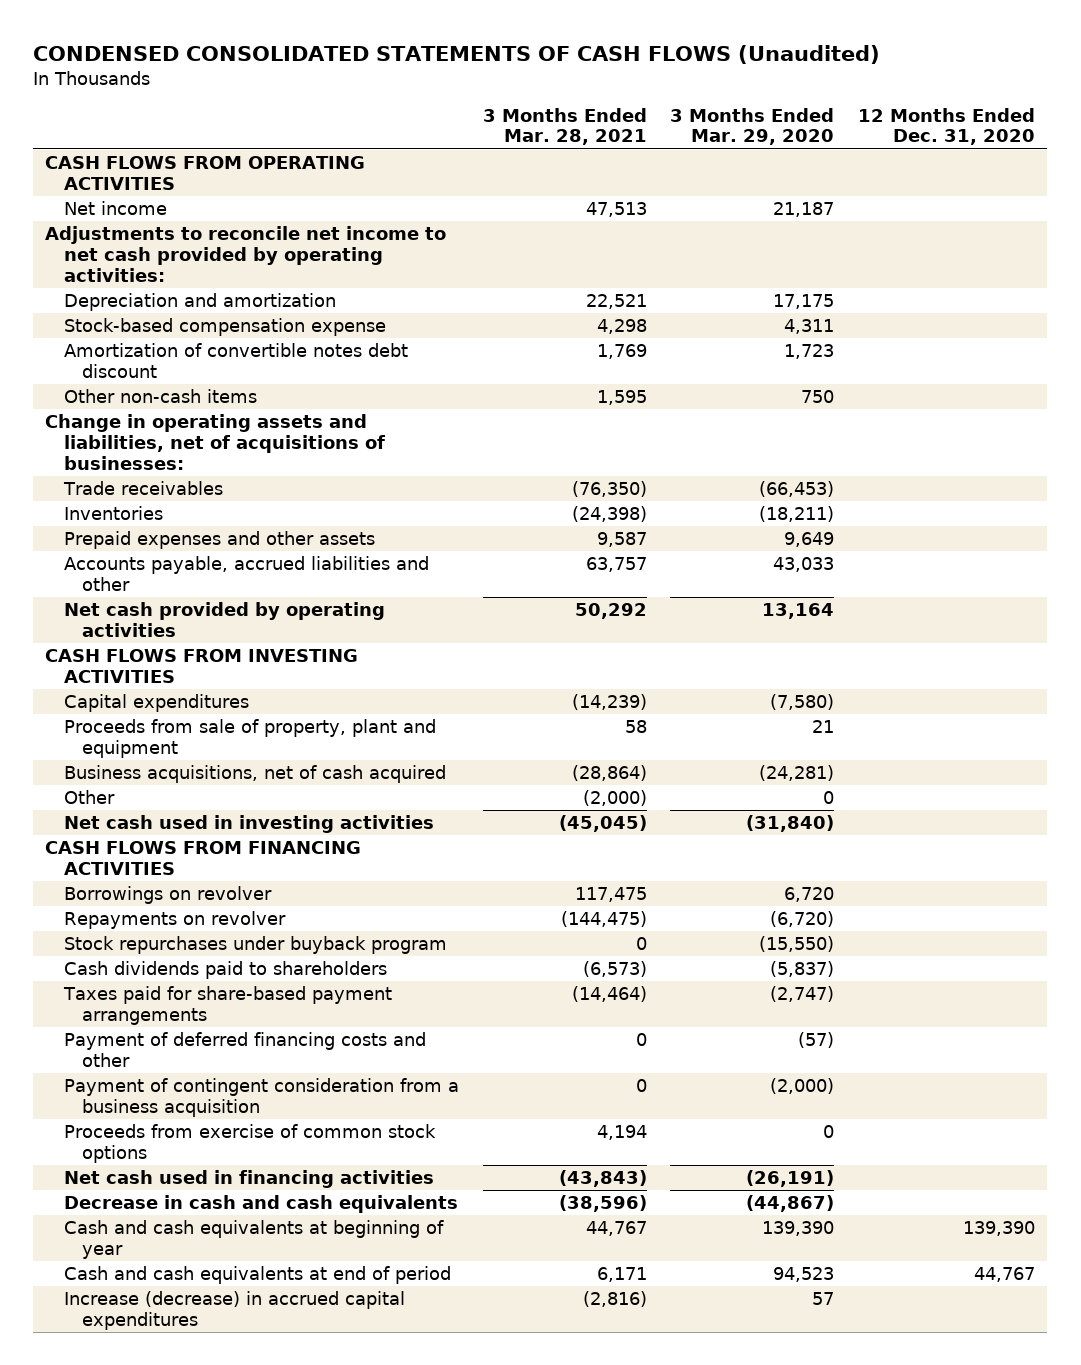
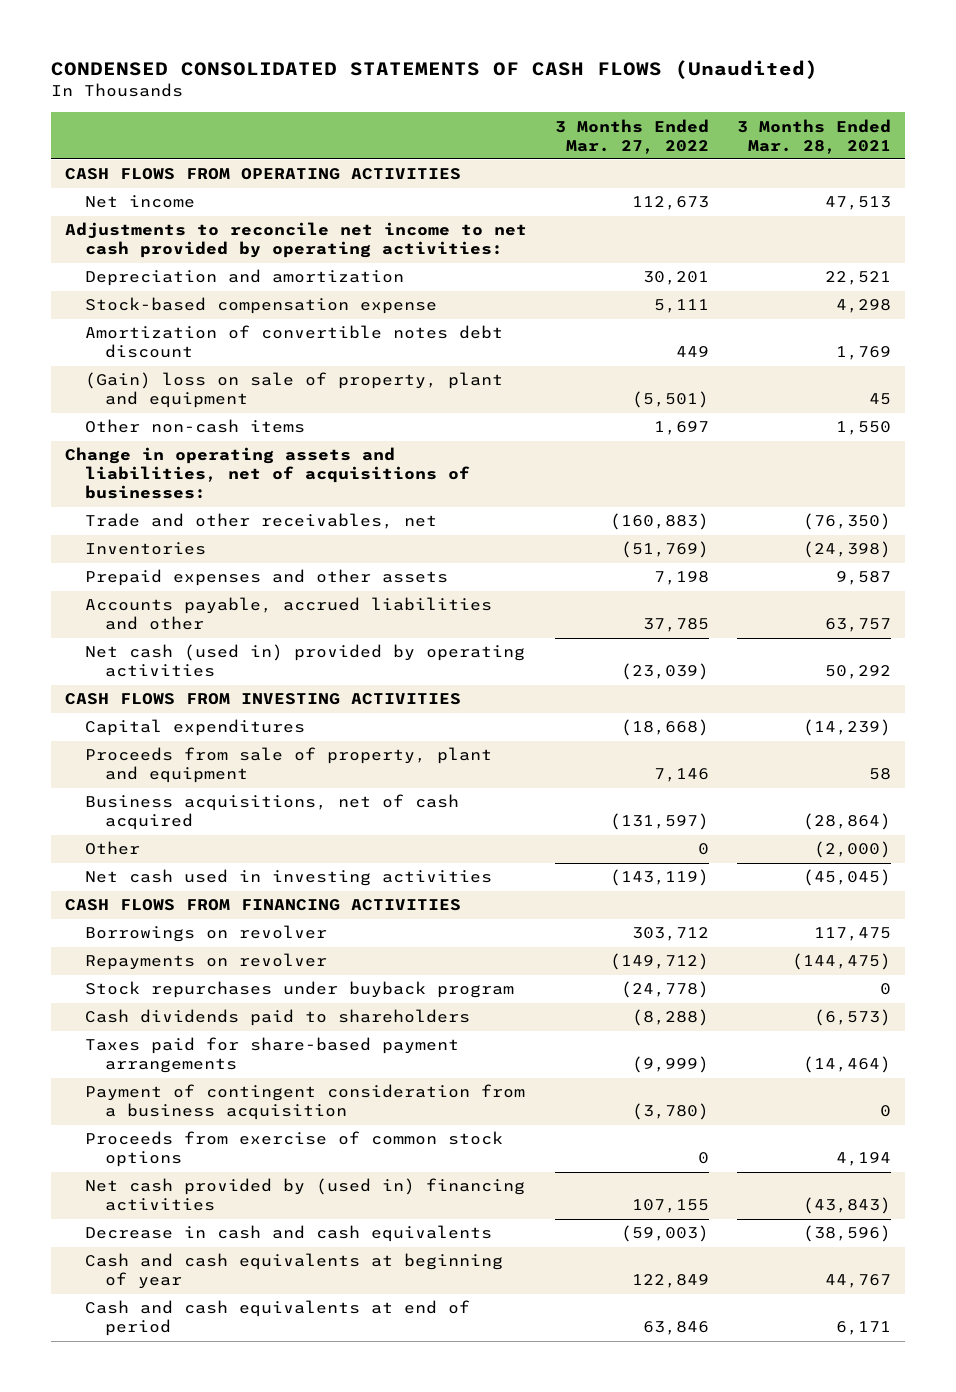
- | 3 Months Ended Mar. 28, 2021 | 3 Months Ended Mar. 29, 2020 | 12 Months Ended Dec. 31, 2020
+ | 3 Months Ended Mar. 27, 2022 | 3 Months Ended Mar. 28, 2021
- Other non-cash items | 1,595 | 750 |
+ (Gain) loss on sale of property, plant and equipment | (5,501) | 45
+ Other non-cash items | 1,697 | 1,550
- Trade receivables | (76,350) | (66,453) |
+ Trade and other receivables, net | (160,883) | (76,350)
- Net cash provided by operating activities | 50,292 | 13,164 |
+ Net cash (used in) provided by operating activities | (23,039) | 50,292
- Payment of deferred financing costs and other | 0 | (57) |
- Net cash used in financing activities | (43,843) | (26,191) |
+ Net cash provided by (used in) financing activities | 107,155 | (43,843)
- Increase (decrease) in accrued capital expenditures | (2,816) | 57 |

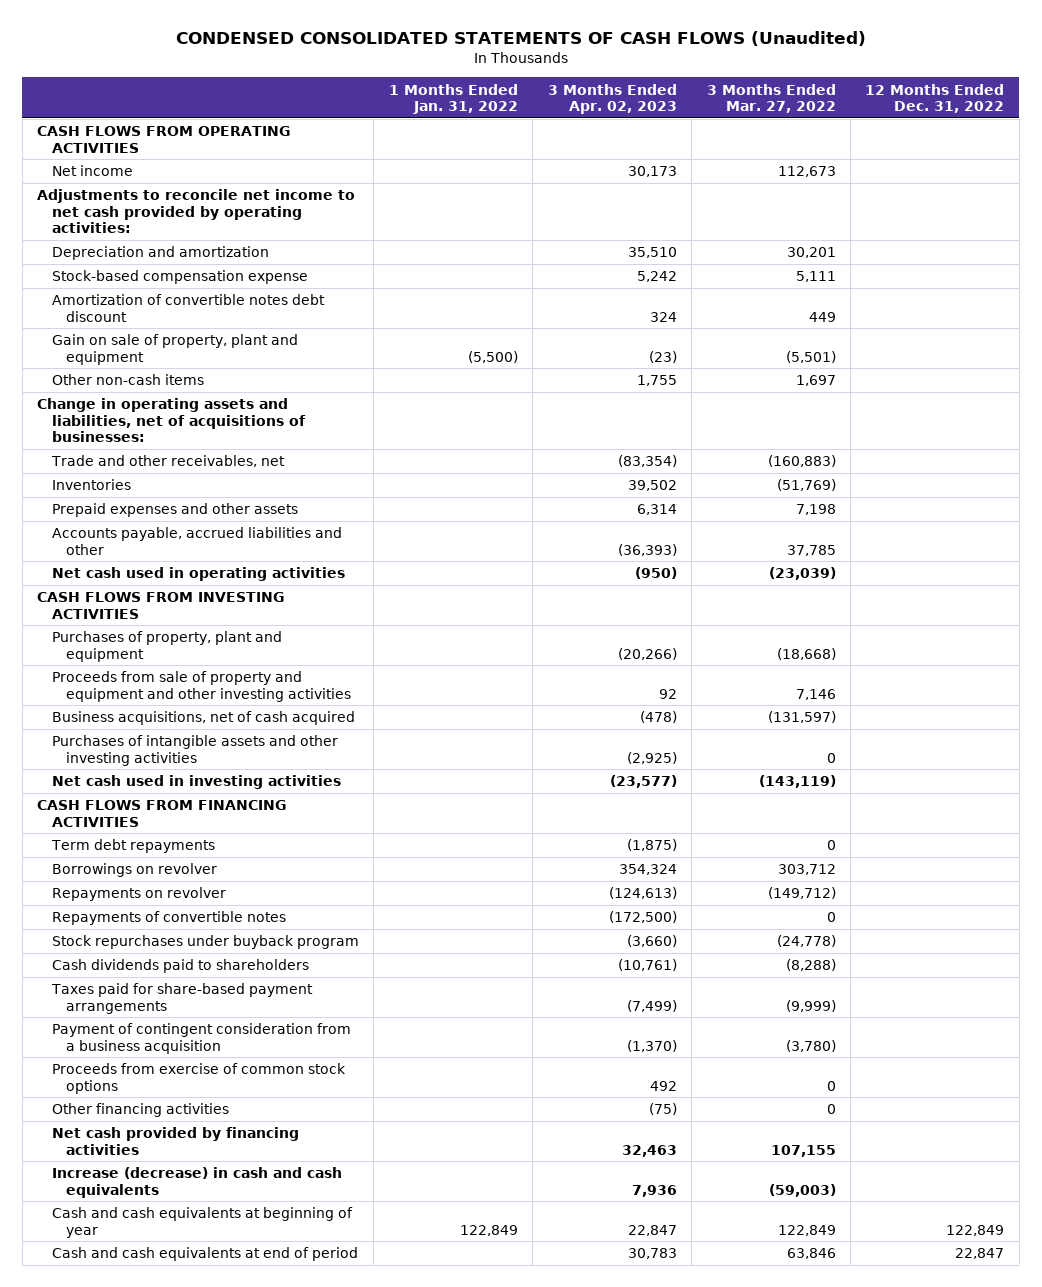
- | 3 Months Ended Mar. 27, 2022 | 3 Months Ended Mar. 28, 2021
+ | 1 Months Ended Jan. 31, 2022 | 3 Months Ended Apr. 02, 2023 | 3 Months Ended Mar. 27, 2022 | 12 Months Ended Dec. 31, 2022
- (Gain) loss on sale of property, plant and equipment | (5,501) | 45
+ Gain on sale of property, plant and equipment | (5,500) | (23) | (5,501) |
- Net cash (used in) provided by operating activities | (23,039) | 50,292
+ Net cash used in operating activities | | (950) | (23,039) |
- Capital expenditures | (18,668) | (14,239)
- Proceeds from sale of property, plant and equipment | 7,146 | 58
+ Purchases of property, plant and equipment | | (20,266) | (18,668) |
+ Proceeds from sale of property and equipment and other investing activities | | 92 | 7,146 |
- Other | 0 | (2,000)
+ Purchases of intangible assets and other investing activities | | (2,925) | 0 |
+ Term debt repayments | | (1,875) | 0 |
+ Repayments of convertible notes | | (172,500) | 0 |
- Net cash provided by (used in) financing activities | 107,155 | (43,843)
- Decrease in cash and cash equivalents | (59,003) | (38,596)
+ Other financing activities | | (75) | 0 |
+ Net cash provided by financing activities | | 32,463 | 107,155 |
+ Increase (decrease) in cash and cash equivalents | | 7,936 | (59,003) |

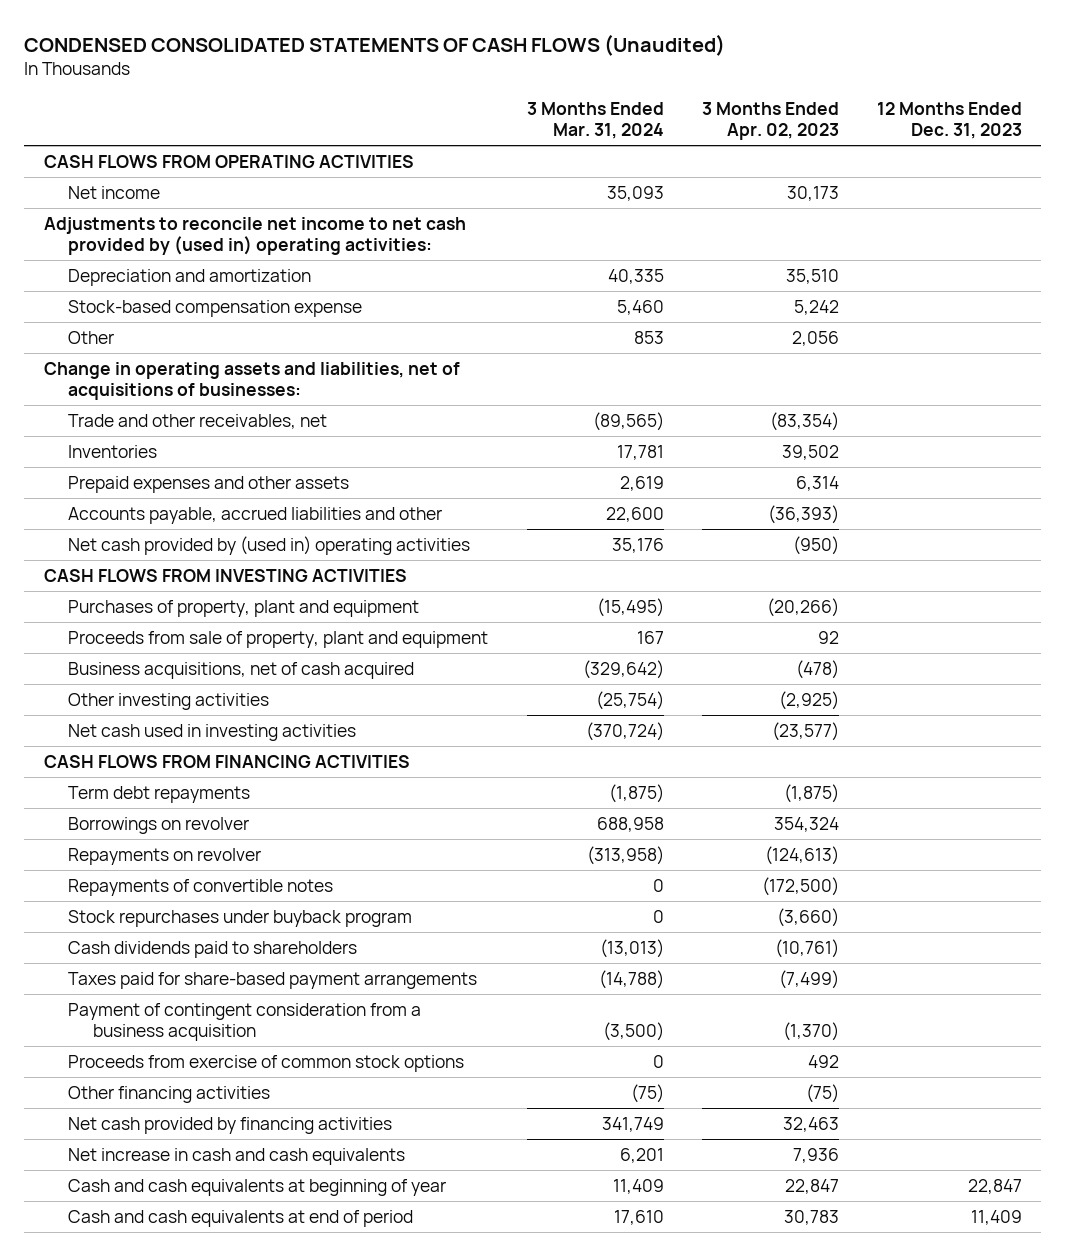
- | 1 Months Ended Jan. 31, 2022 | 3 Months Ended Apr. 02, 2023 | 3 Months Ended Mar. 27, 2022 | 12 Months Ended Dec. 31, 2022
+ | 3 Months Ended Mar. 31, 2024 | 3 Months Ended Apr. 02, 2023 | 12 Months Ended Dec. 31, 2023
- Adjustments to reconcile net income to net cash provided by operating activities:
+ Adjustments to reconcile net income to net cash provided by (used in) operating activities:
- Amortization of convertible notes debt discount | | 324 | 449 |
- Gain on sale of property, plant and equipment | (5,500) | (23) | (5,501) |
- Other non-cash items | | 1,755 | 1,697 |
+ Other | 853 | 2,056 |
- Net cash used in operating activities | | (950) | (23,039) |
+ Net cash provided by (used in) operating activities | 35,176 | (950) |
- Proceeds from sale of property and equipment and other investing activities | | 92 | 7,146 |
+ Proceeds from sale of property, plant and equipment | 167 | 92 |
- Purchases of intangible assets and other investing activities | | (2,925) | 0 |
+ Other investing activities | (25,754) | (2,925) |
- Increase (decrease) in cash and cash equivalents | | 7,936 | (59,003) |
+ Net increase in cash and cash equivalents | 6,201 | 7,936 |

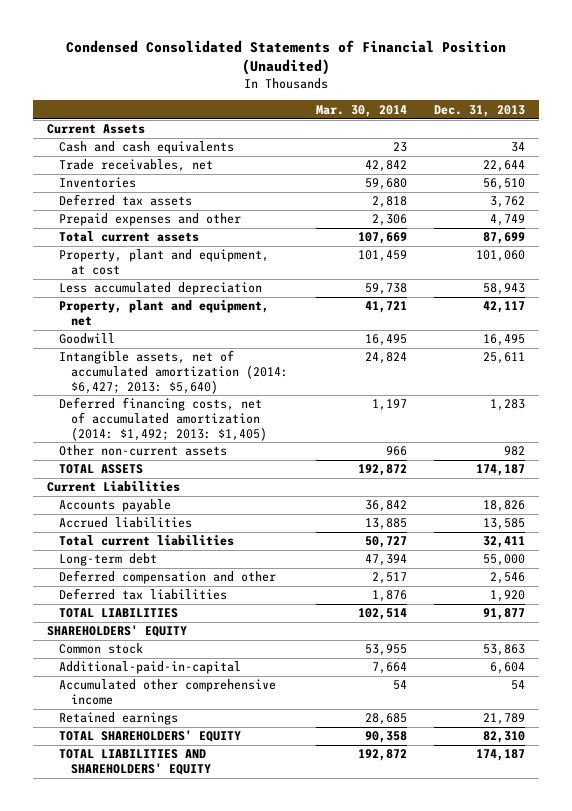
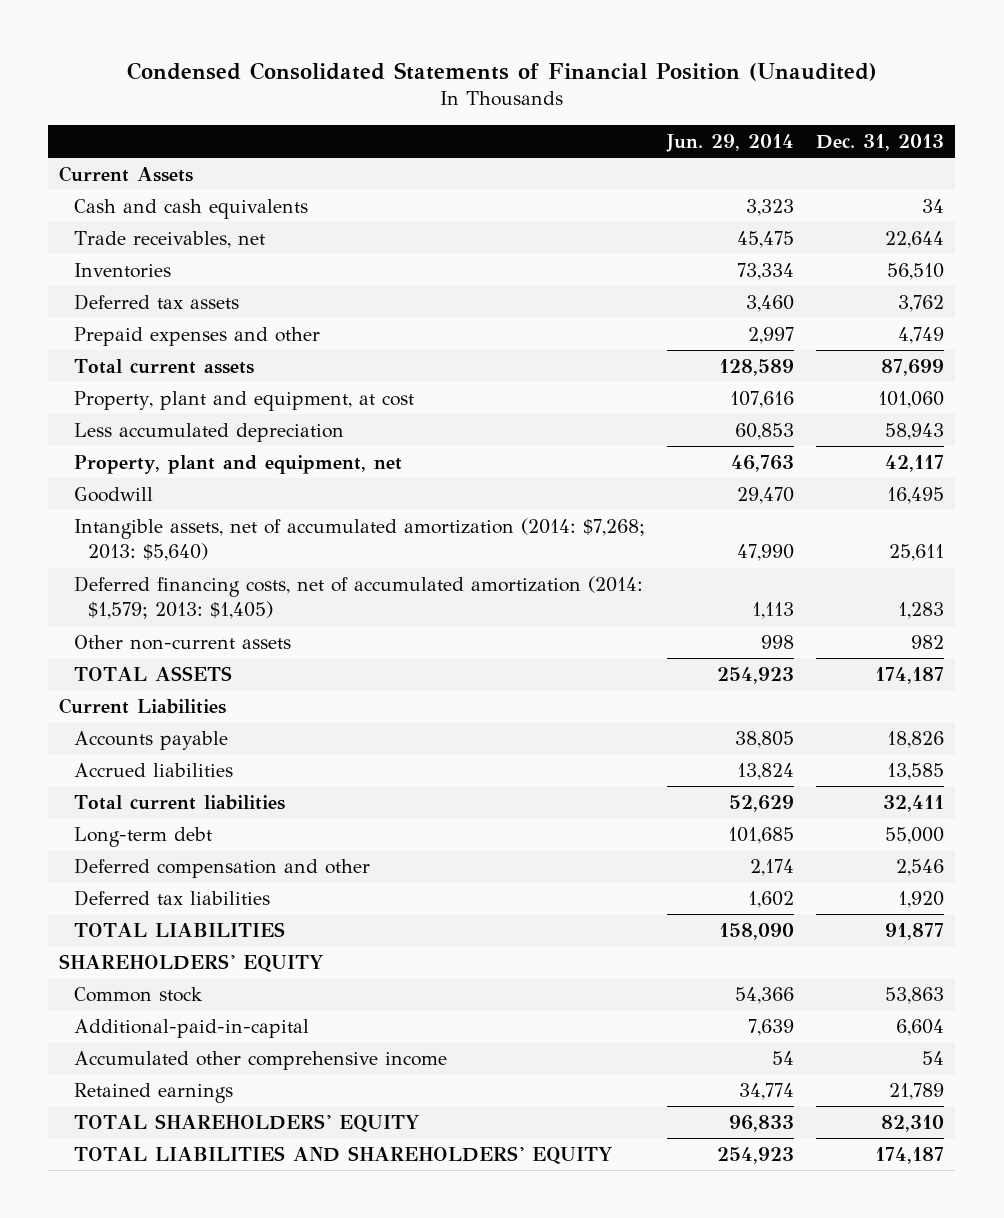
- | Mar. 30, 2014 | Dec. 31, 2013
+ | Jun. 29, 2014 | Dec. 31, 2013
- Intangible assets, net of accumulated amortization (2014: $6,427; 2013: $5,640) | 24,824 | 25,611
- Deferred financing costs, net of accumulated amortization (2014: $1,492; 2013: $1,405) | 1,197 | 1,283
+ Intangible assets, net of accumulated amortization (2014: $7,268; 2013: $5,640) | 47,990 | 25,611
+ Deferred financing costs, net of accumulated amortization (2014: $1,579; 2013: $1,405) | 1,113 | 1,283

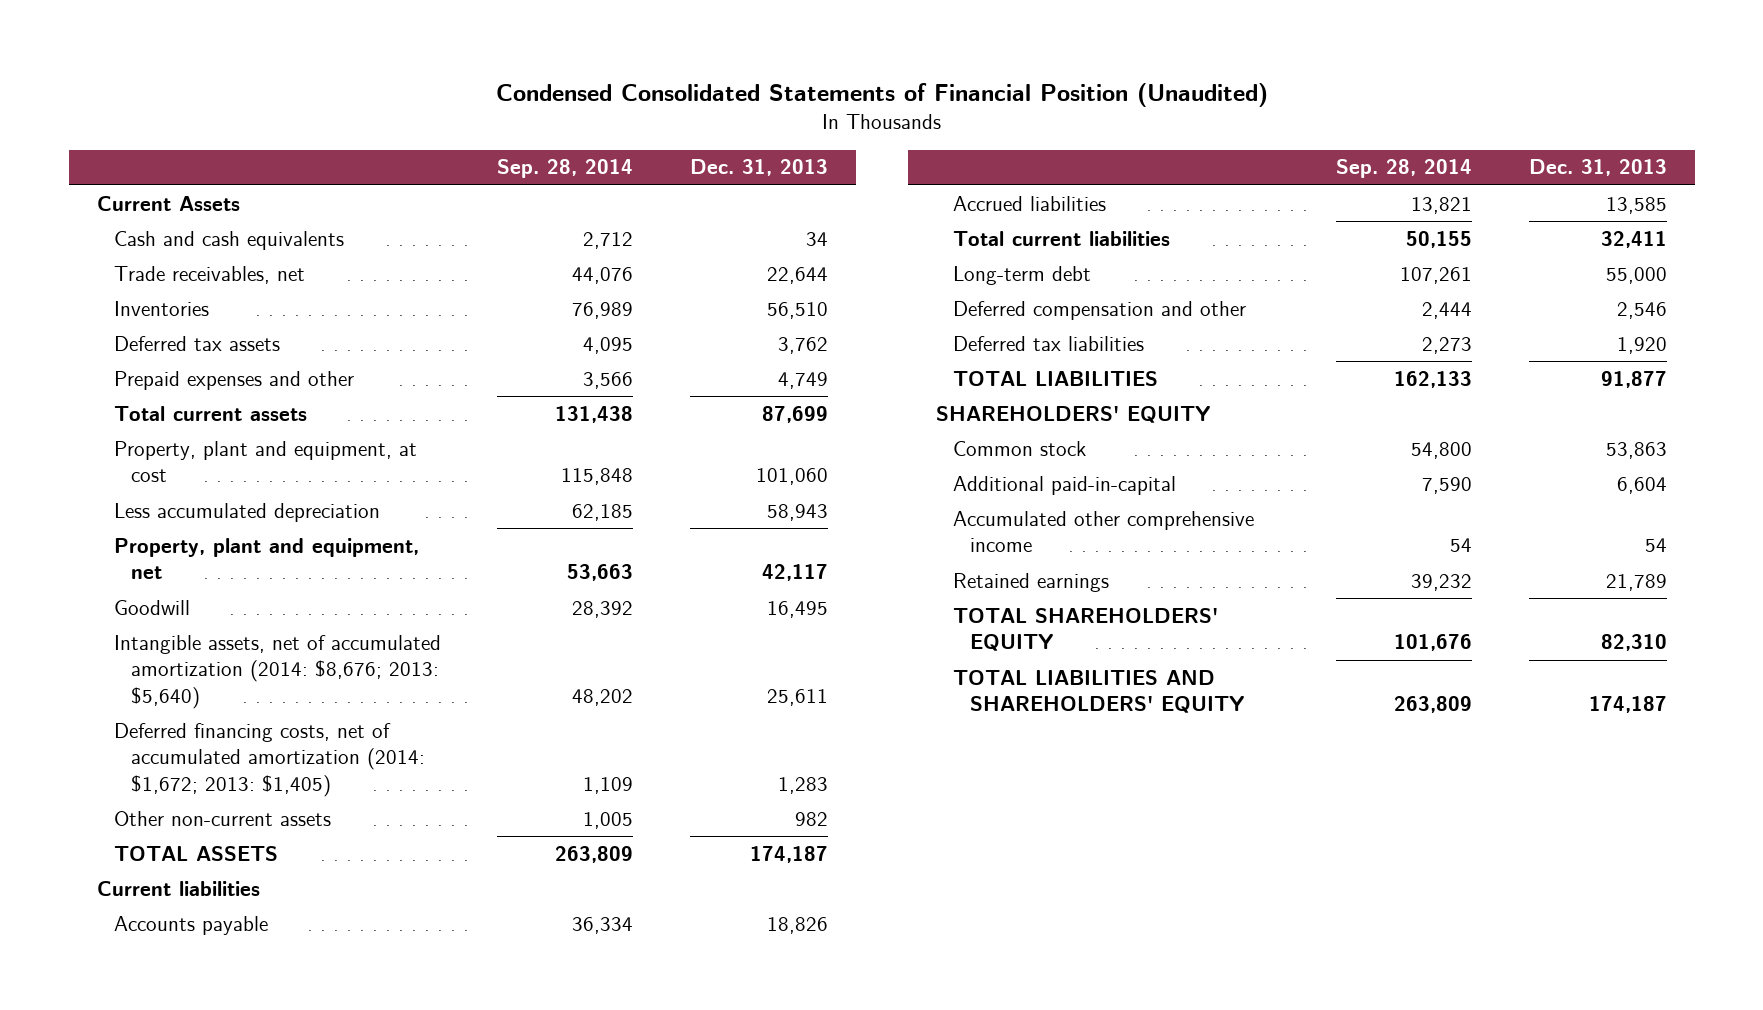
- | Jun. 29, 2014 | Dec. 31, 2013
+ | Sep. 28, 2014 | Dec. 31, 2013
- Intangible assets, net of accumulated amortization (2014: $7,268; 2013: $5,640) | 47,990 | 25,611
- Deferred financing costs, net of accumulated amortization (2014: $1,579; 2013: $1,405) | 1,113 | 1,283
+ Intangible assets, net of accumulated amortization (2014: $8,676; 2013: $5,640) | 48,202 | 25,611
+ Deferred financing costs, net of accumulated amortization (2014: $1,672; 2013: $1,405) | 1,109 | 1,283
- Current Liabilities
+ Current liabilities
- Additional-paid-in-capital | 7,639 | 6,604
+ Additional paid-in-capital | 7,590 | 6,604

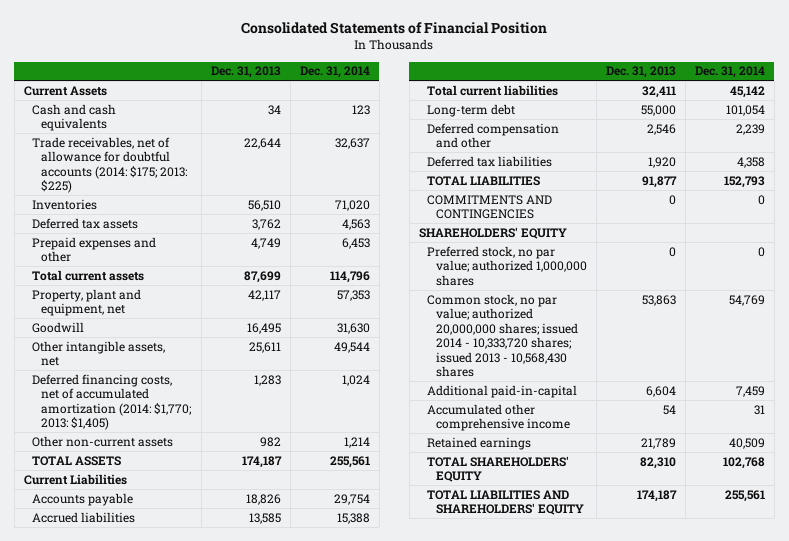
- Condensed Consolidated Statements of Financial Position (Unaudited)
+ Consolidated Statements of Financial Position
- | Sep. 28, 2014 | Dec. 31, 2013
+ | Dec. 31, 2013 | Dec. 31, 2014
- Trade receivables, net | 44,076 | 22,644
+ Trade receivables, net of allowance for doubtful accounts (2014: $175; 2013: $225) | 22,644 | 32,637
- Property, plant and equipment, at cost | 115,848 | 101,060
- Less accumulated depreciation | 62,185 | 58,943
- Intangible assets, net of accumulated amortization (2014: $8,676; 2013: $5,640) | 48,202 | 25,611
- Deferred financing costs, net of accumulated amortization (2014: $1,672; 2013: $1,405) | 1,109 | 1,283
+ Other intangible assets, net | 25,611 | 49,544
+ Deferred financing costs, net of accumulated amortization (2014: $1,770; 2013: $1,405) | 1,283 | 1,024
- Current liabilities
+ Current Liabilities
+ COMMITMENTS AND CONTINGENCIES | 0 | 0
- Common stock | 54,800 | 53,863
+ Preferred stock, no par value; authorized 1,000,000 shares | 0 | 0
+ Common stock, no par value; authorized 20,000,000 shares; issued 2014 - 10,333,720 shares; issued 2013 - 10,568,430 shares | 53,863 | 54,769

